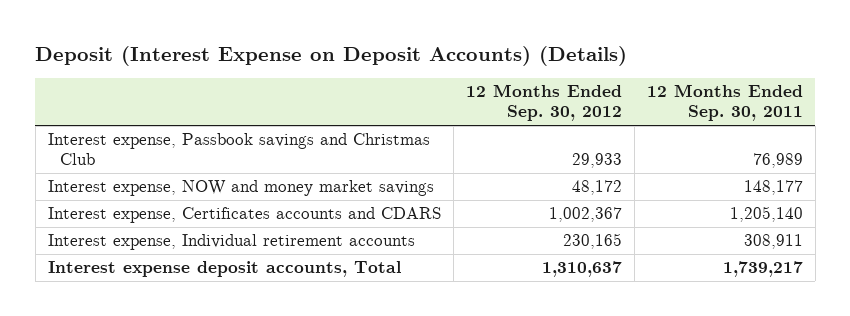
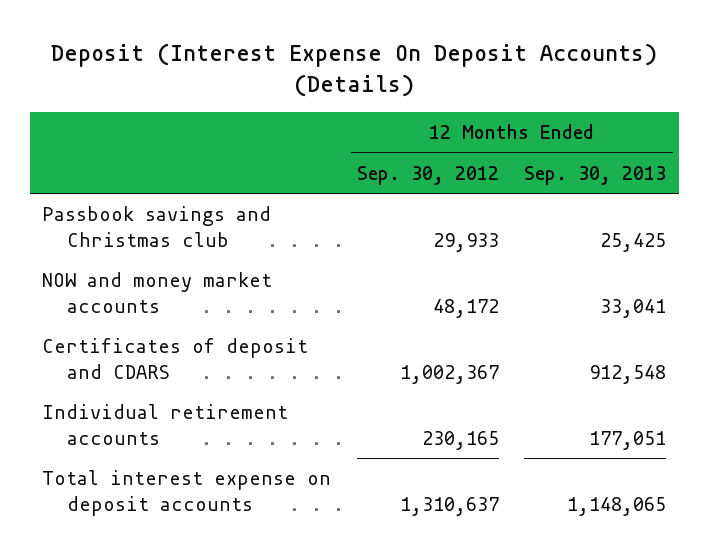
- Deposit (Interest Expense on Deposit Accounts) (Details)
+ Deposit (Interest Expense On Deposit Accounts) (Details)
- | 12 Months Ended Sep. 30, 2012 | 12 Months Ended Sep. 30, 2011
+ | 12 Months Ended Sep. 30, 2012 | 12 Months Ended Sep. 30, 2013
- Interest expense, Passbook savings and Christmas Club | 29,933 | 76,989
- Interest expense, NOW and money market savings | 48,172 | 148,177
- Interest expense, Certificates accounts and CDARS | 1,002,367 | 1,205,140
- Interest expense, Individual retirement accounts | 230,165 | 308,911
- Interest expense deposit accounts, Total | 1,310,637 | 1,739,217
+ Passbook savings and Christmas club | 29,933 | 25,425
+ NOW and money market accounts | 48,172 | 33,041
+ Certificates of deposit and CDARS | 1,002,367 | 912,548
+ Individual retirement accounts | 230,165 | 177,051
+ Total interest expense on deposit accounts | 1,310,637 | 1,148,065

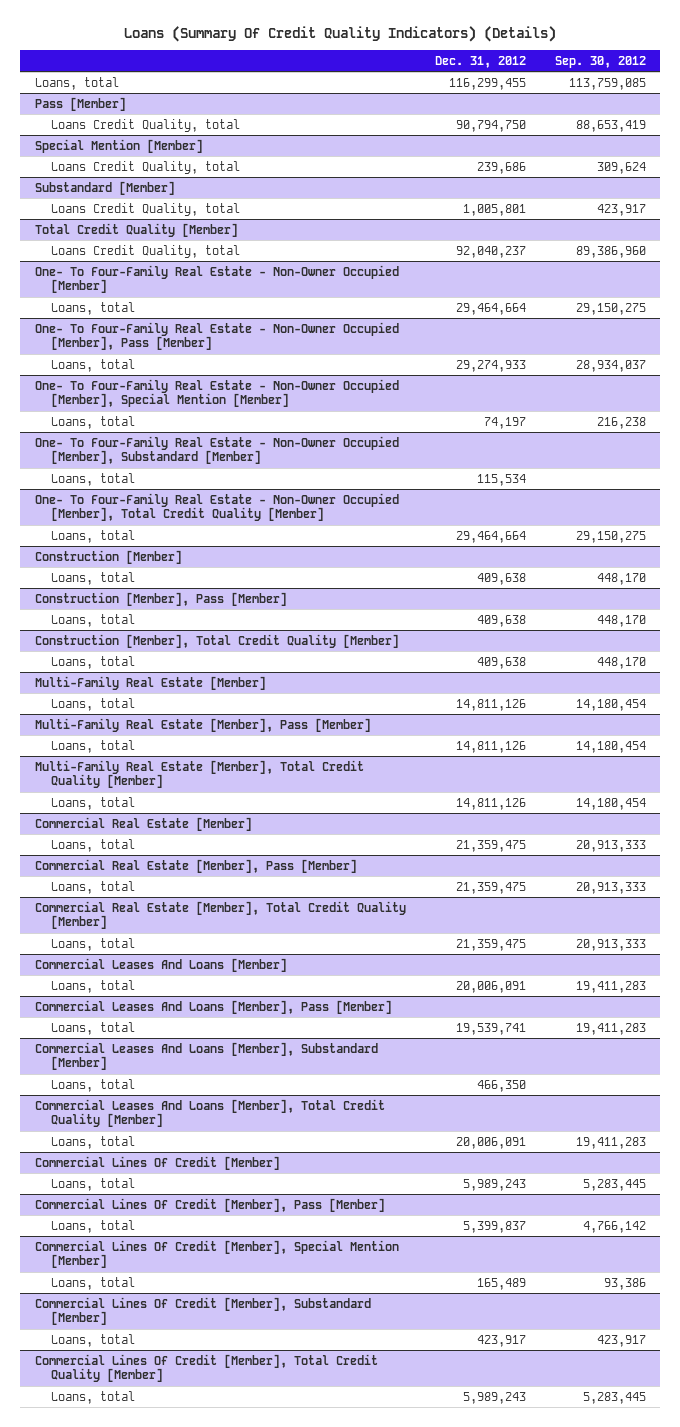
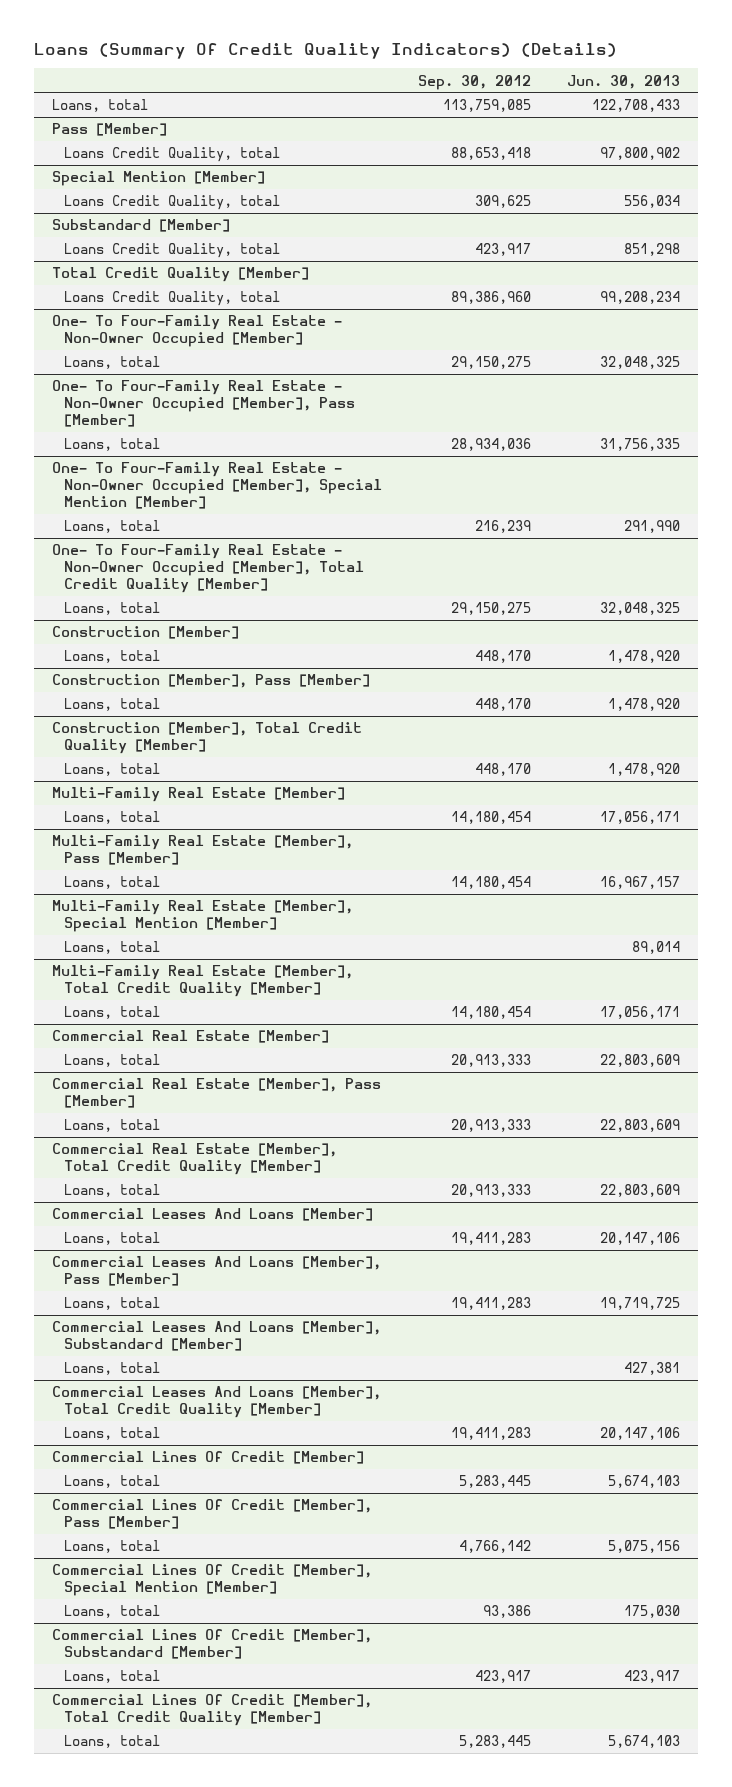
- | Dec. 31, 2012 | Sep. 30, 2012
+ | Sep. 30, 2012 | Jun. 30, 2013
@ Pass [Member]
- Loans Credit Quality, total | 90,794,750 | 88,653,419
+ Loans Credit Quality, total | 88,653,418 | 97,800,902
@ Special Mention [Member]
- Loans Credit Quality, total | 239,686 | 309,624
+ Loans Credit Quality, total | 309,625 | 556,034
@ One- To Four-Family Real Estate - Non-Owner Occupied [Member], Pass [Member]
- Loans, total | 29,274,933 | 28,934,037
+ Loans, total | 28,934,036 | 31,756,335
@ One- To Four-Family Real Estate - Non-Owner Occupied [Member], Special Mention [Member]
- Loans, total | 74,197 | 216,238
- One- To Four-Family Real Estate - Non-Owner Occupied [Member], Substandard [Member]
- Loans, total | 115,534 |
@ One- To Four-Family Real Estate - Non-Owner Occupied [Member], Special Mention [Member]
+ Loans, total | 216,239 | 291,990
+ Multi-Family Real Estate [Member], Special Mention [Member]
+ Loans, total | | 89,014

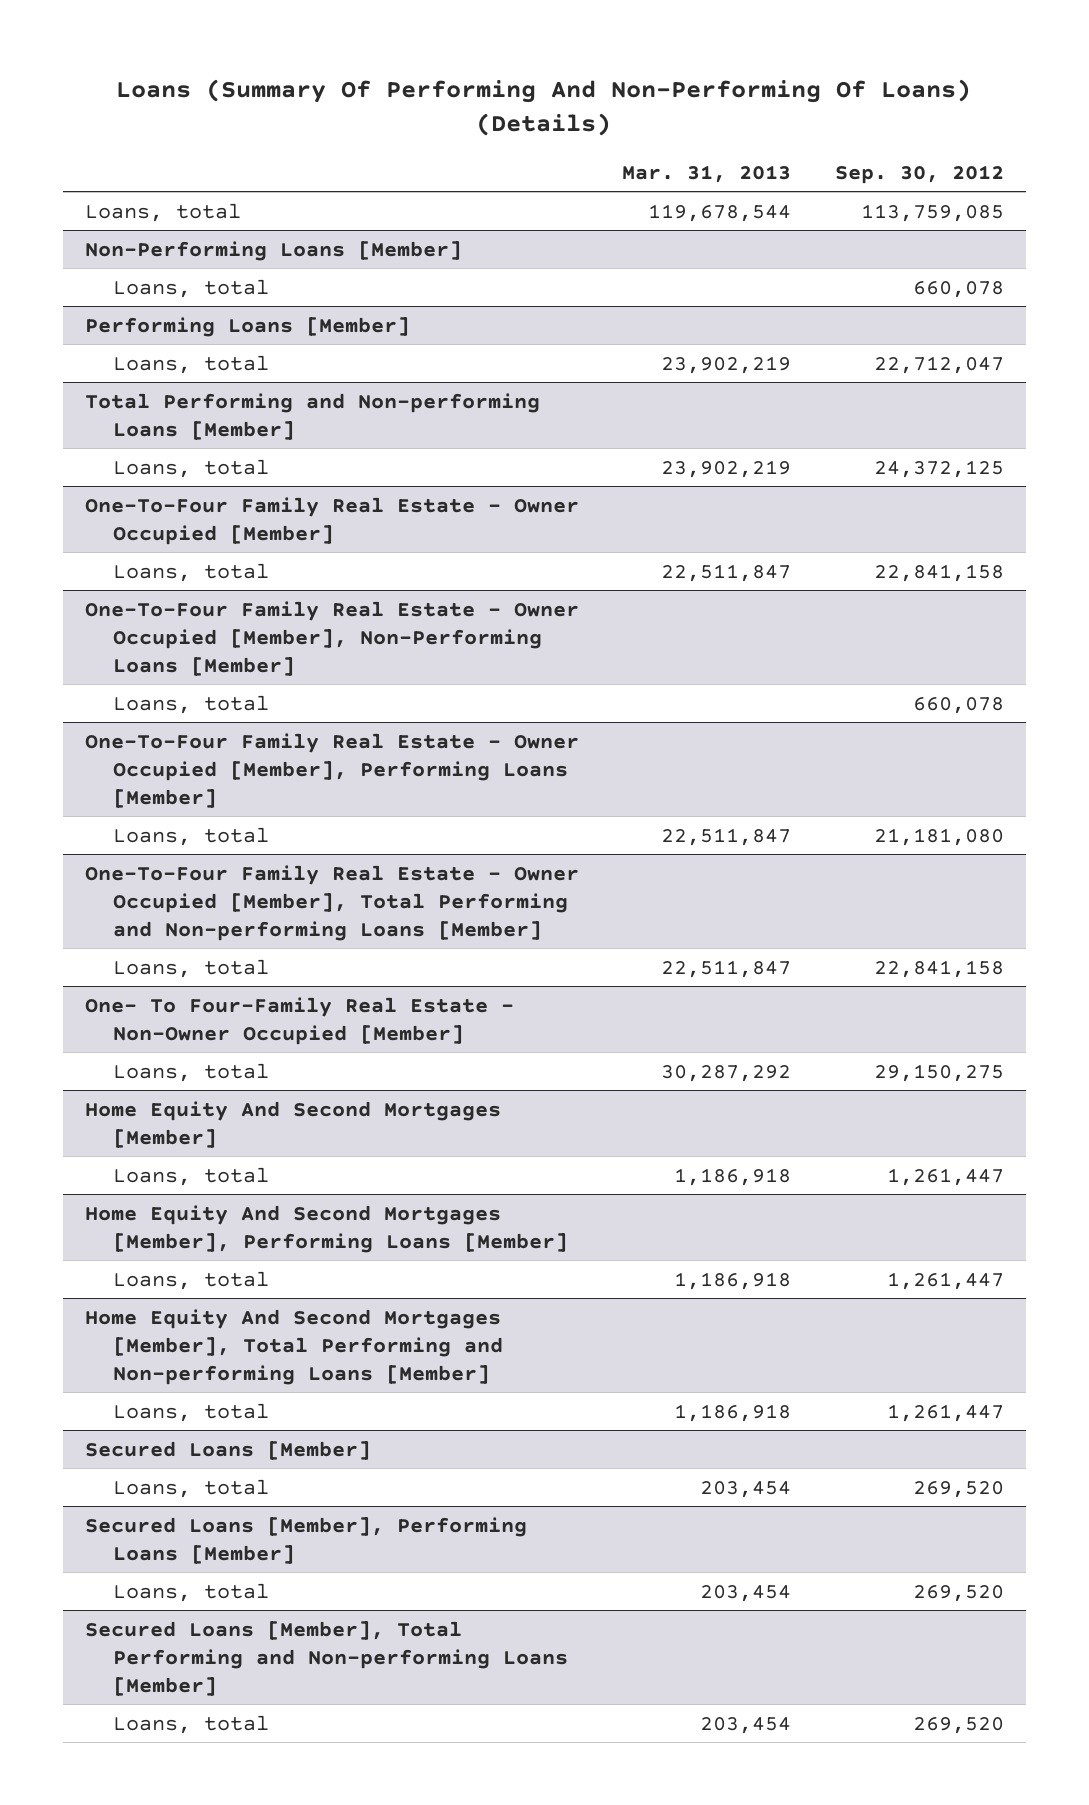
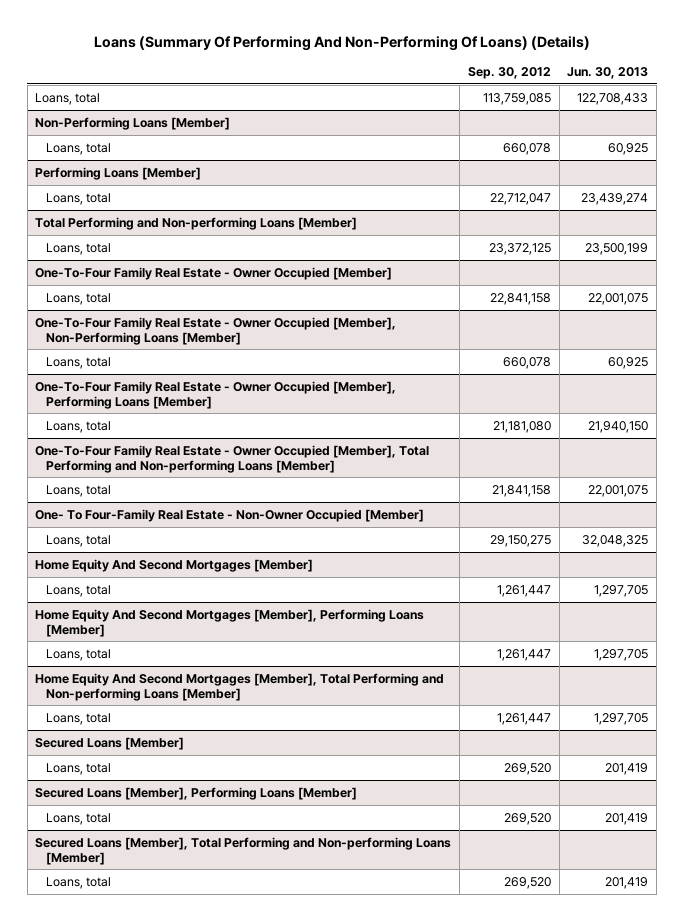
- | Mar. 31, 2013 | Sep. 30, 2012
+ | Sep. 30, 2012 | Jun. 30, 2013
@ Total Performing and Non-performing Loans [Member]
- Loans, total | 23,902,219 | 24,372,125
+ Loans, total | 23,372,125 | 23,500,199
@ One-To-Four Family Real Estate - Owner Occupied [Member], Total Performing and Non-performing Loans [Member]
- Loans, total | 22,511,847 | 22,841,158
+ Loans, total | 21,841,158 | 22,001,075

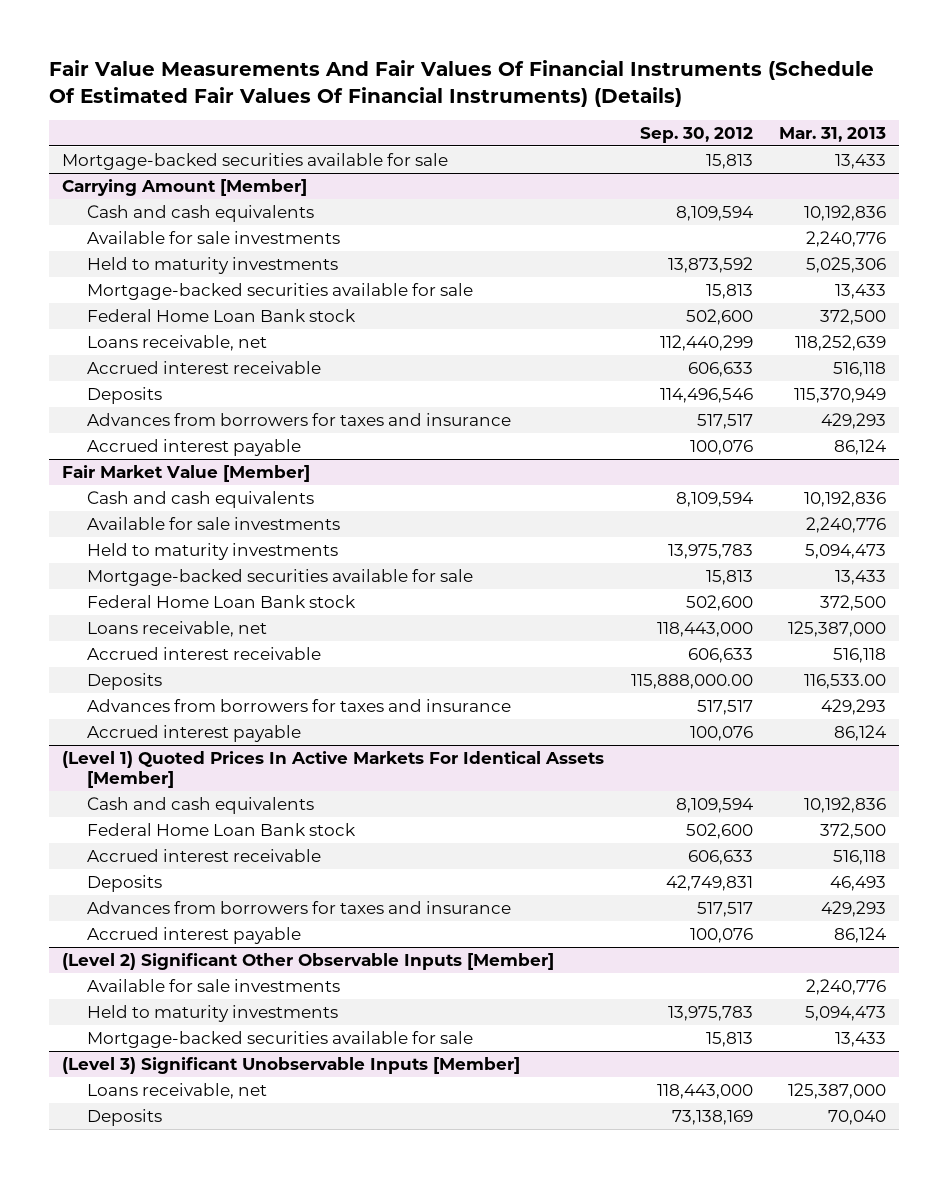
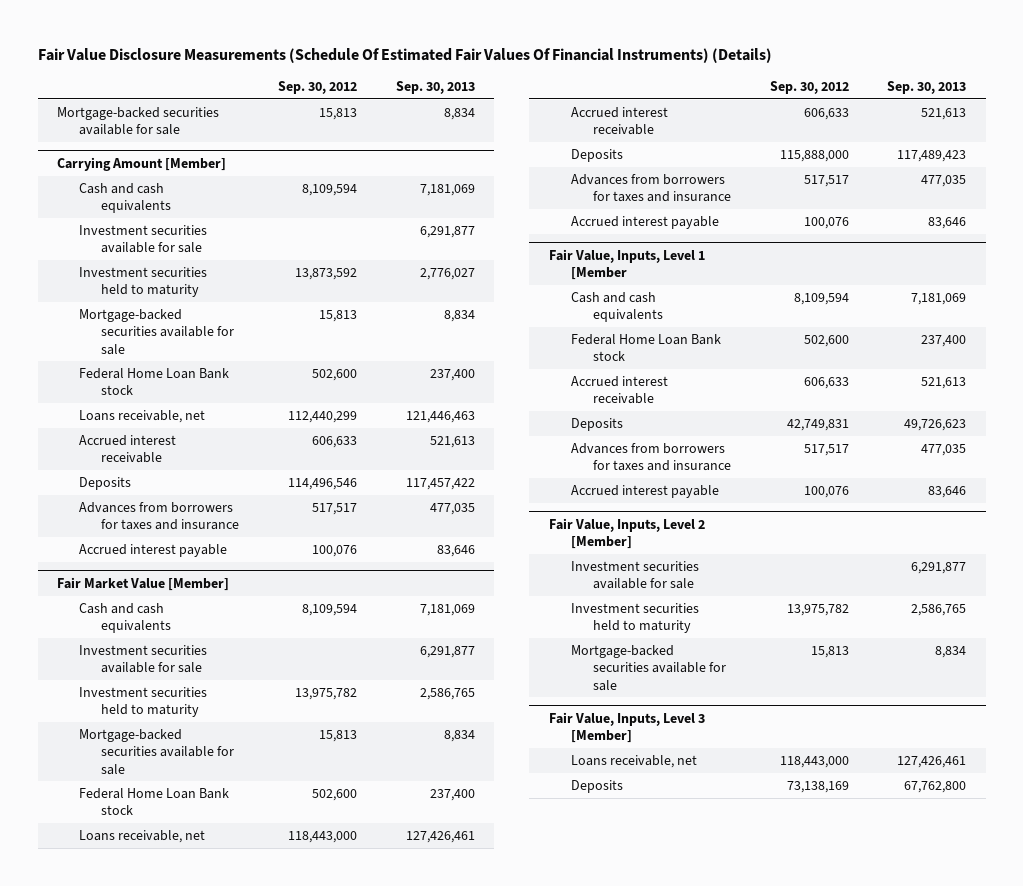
- Fair Value Measurements And Fair Values Of Financial Instruments (Schedule Of Estimated Fair Values Of Financial Instruments) (Details)
+ Fair Value Disclosure Measurements (Schedule Of Estimated Fair Values Of Financial Instruments) (Details)
- | Sep. 30, 2012 | Mar. 31, 2013
+ | Sep. 30, 2012 | Sep. 30, 2013
@ Carrying Amount [Member]
- Available for sale investments | | 2,240,776
- Held to maturity investments | 13,873,592 | 5,025,306
+ Investment securities available for sale | | 6,291,877
+ Investment securities held to maturity | 13,873,592 | 2,776,027
@ Fair Market Value [Member]
- Available for sale investments | | 2,240,776
- Held to maturity investments | 13,975,783 | 5,094,473
+ Investment securities available for sale | | 6,291,877
+ Investment securities held to maturity | 13,975,782 | 2,586,765
- Deposits | 115,888,000.00 | 116,533.00
+ Deposits | 115,888,000 | 117,489,423
- (Level 1) Quoted Prices In Active Markets For Identical Assets [Member]
+ Fair Value, Inputs, Level 1 [Member
- (Level 2) Significant Other Observable Inputs [Member]
- Available for sale investments | | 2,240,776
- Held to maturity investments | 13,975,783 | 5,094,473
+ Fair Value, Inputs, Level 2 [Member]
+ Investment securities available for sale | | 6,291,877
+ Investment securities held to maturity | 13,975,782 | 2,586,765
- (Level 3) Significant Unobservable Inputs [Member]
+ Fair Value, Inputs, Level 3 [Member]

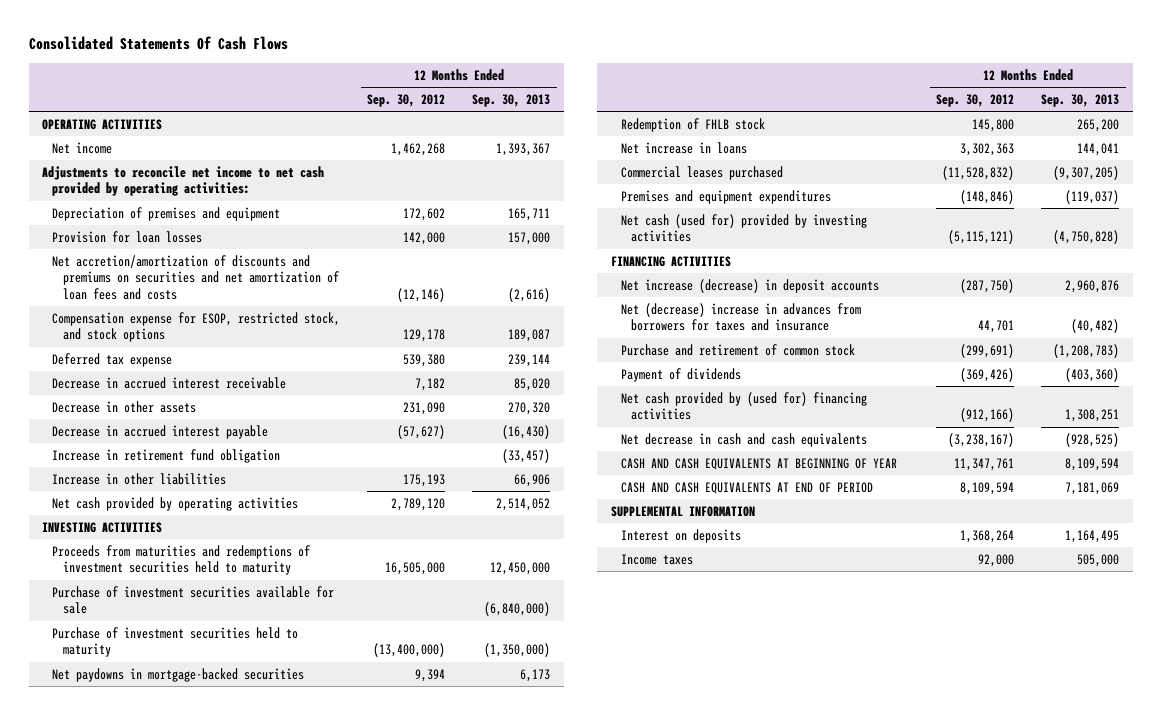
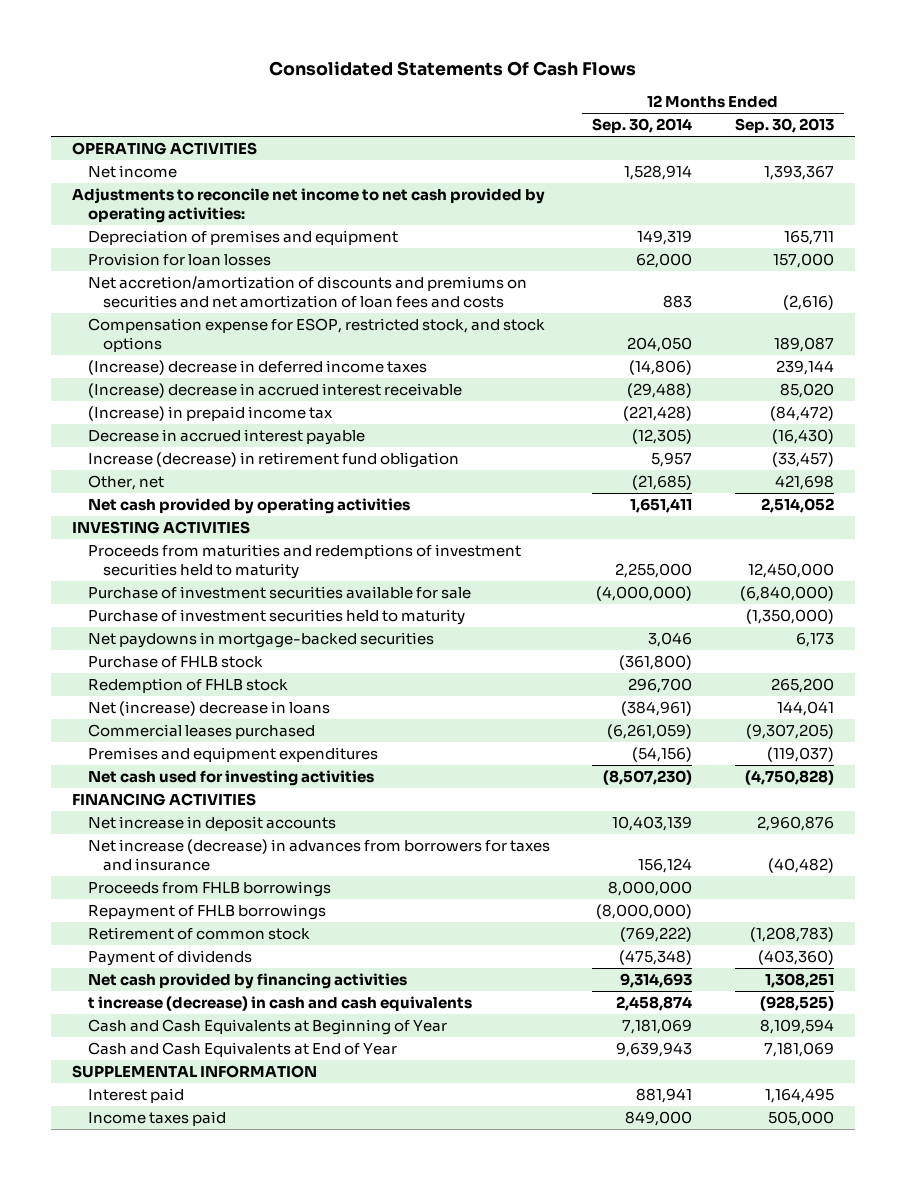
- | 12 Months Ended Sep. 30, 2012 | 12 Months Ended Sep. 30, 2013
+ | 12 Months Ended Sep. 30, 2014 | 12 Months Ended Sep. 30, 2013
- Deferred tax expense | 539,380 | 239,144
- Decrease in accrued interest receivable | 7,182 | 85,020
- Decrease in other assets | 231,090 | 270,320
+ (Increase) decrease in deferred income taxes | (14,806) | 239,144
+ (Increase) decrease in accrued interest receivable | (29,488) | 85,020
+ (Increase) in prepaid income tax | (221,428) | (84,472)
- Increase in retirement fund obligation | | (33,457)
- Increase in other liabilities | 175,193 | 66,906
+ Increase (decrease) in retirement fund obligation | 5,957 | (33,457)
+ Other, net | (21,685) | 421,698
+ Purchase of FHLB stock | (361,800) |
- Net increase in loans | 3,302,363 | 144,041
+ Net (increase) decrease in loans | (384,961) | 144,041
- Net cash (used for) provided by investing activities | (5,115,121) | (4,750,828)
+ Net cash used for investing activities | (8,507,230) | (4,750,828)
- Net increase (decrease) in deposit accounts | (287,750) | 2,960,876
- Net (decrease) increase in advances from borrowers for taxes and insurance | 44,701 | (40,482)
- Purchase and retirement of common stock | (299,691) | (1,208,783)
+ Net increase in deposit accounts | 10,403,139 | 2,960,876
+ Net increase (decrease) in advances from borrowers for taxes and insurance | 156,124 | (40,482)
+ Proceeds from FHLB borrowings | 8,000,000 |
+ Repayment of FHLB borrowings | (8,000,000) |
+ Retirement of common stock | (769,222) | (1,208,783)
- Net cash provided by (used for) financing activities | (912,166) | 1,308,251
- Net decrease in cash and cash equivalents | (3,238,167) | (928,525)
- CASH AND CASH EQUIVALENTS AT BEGINNING OF YEAR | 11,347,761 | 8,109,594
- CASH AND CASH EQUIVALENTS AT END OF PERIOD | 8,109,594 | 7,181,069
+ Net cash provided by financing activities | 9,314,693 | 1,308,251
+ t increase (decrease) in cash and cash equivalents | 2,458,874 | (928,525)
+ Cash and Cash Equivalents at Beginning of Year | 7,181,069 | 8,109,594
+ Cash and Cash Equivalents at End of Year | 9,639,943 | 7,181,069
- Interest on deposits | 1,368,264 | 1,164,495
- Income taxes | 92,000 | 505,000
+ Interest paid | 881,941 | 1,164,495
+ Income taxes paid | 849,000 | 505,000

